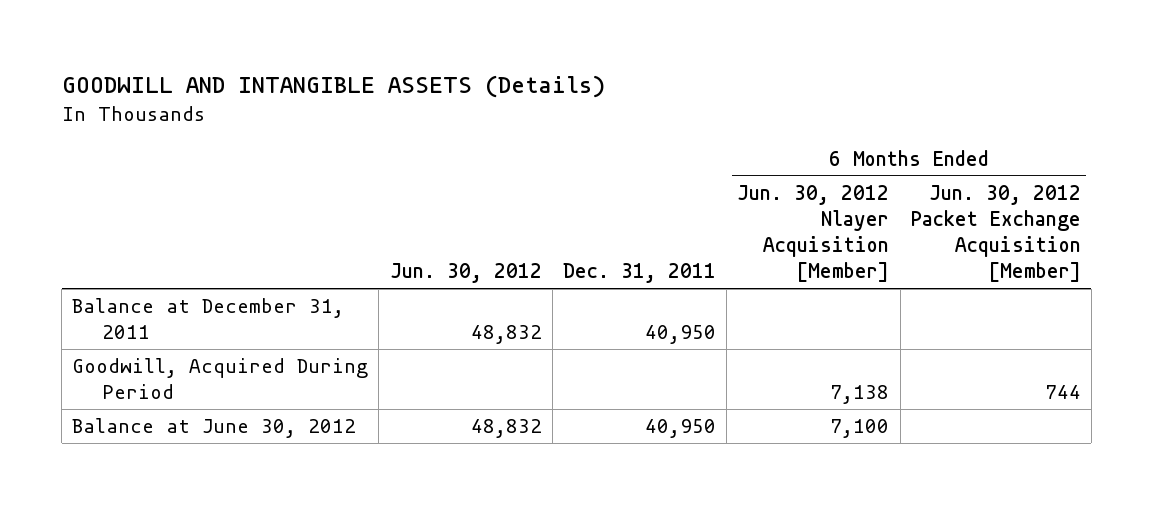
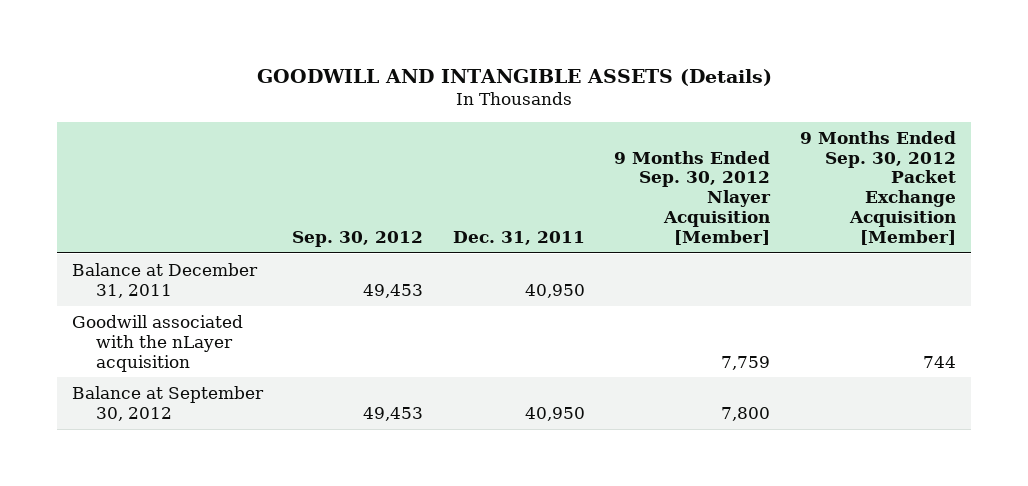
- | Jun. 30, 2012 | Dec. 31, 2011 | 6 Months Ended Jun. 30, 2012 Nlayer Acquisition [Member] | 6 Months Ended Jun. 30, 2012 Packet Exchange Acquisition [Member]
+ | Sep. 30, 2012 | Dec. 31, 2011 | 9 Months Ended Sep. 30, 2012 Nlayer Acquisition [Member] | 9 Months Ended Sep. 30, 2012 Packet Exchange Acquisition [Member]
- Goodwill, Acquired During Period | | | 7,138 | 744
- Balance at June 30, 2012 | 48,832 | 40,950 | 7,100 |
+ Goodwill associated with the nLayer acquisition | | | 7,759 | 744
+ Balance at September 30, 2012 | 49,453 | 40,950 | 7,800 |

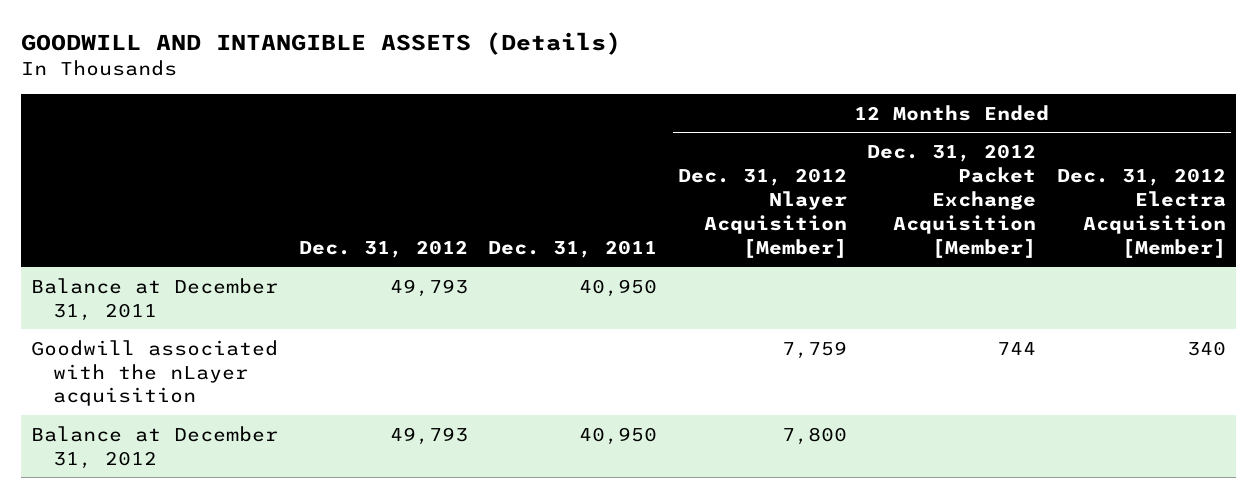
- | Sep. 30, 2012 | Dec. 31, 2011 | 9 Months Ended Sep. 30, 2012 Nlayer Acquisition [Member] | 9 Months Ended Sep. 30, 2012 Packet Exchange Acquisition [Member]
+ | Dec. 31, 2012 | Dec. 31, 2011 | 12 Months Ended Dec. 31, 2012 Nlayer Acquisition [Member] | 12 Months Ended Dec. 31, 2012 Packet Exchange Acquisition [Member] | 12 Months Ended Dec. 31, 2012 Electra Acquisition [Member]
- Balance at September 30, 2012 | 49,453 | 40,950 | 7,800 |
+ Balance at December 31, 2012 | 49,793 | 40,950 | 7,800 | |

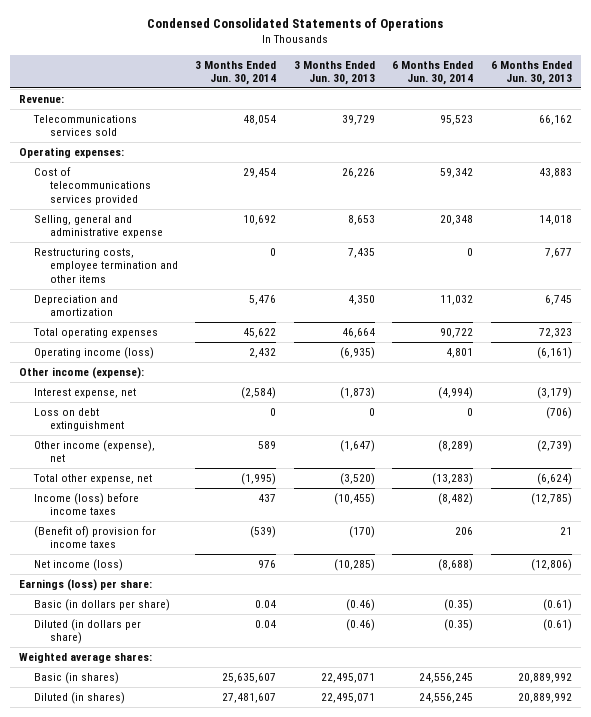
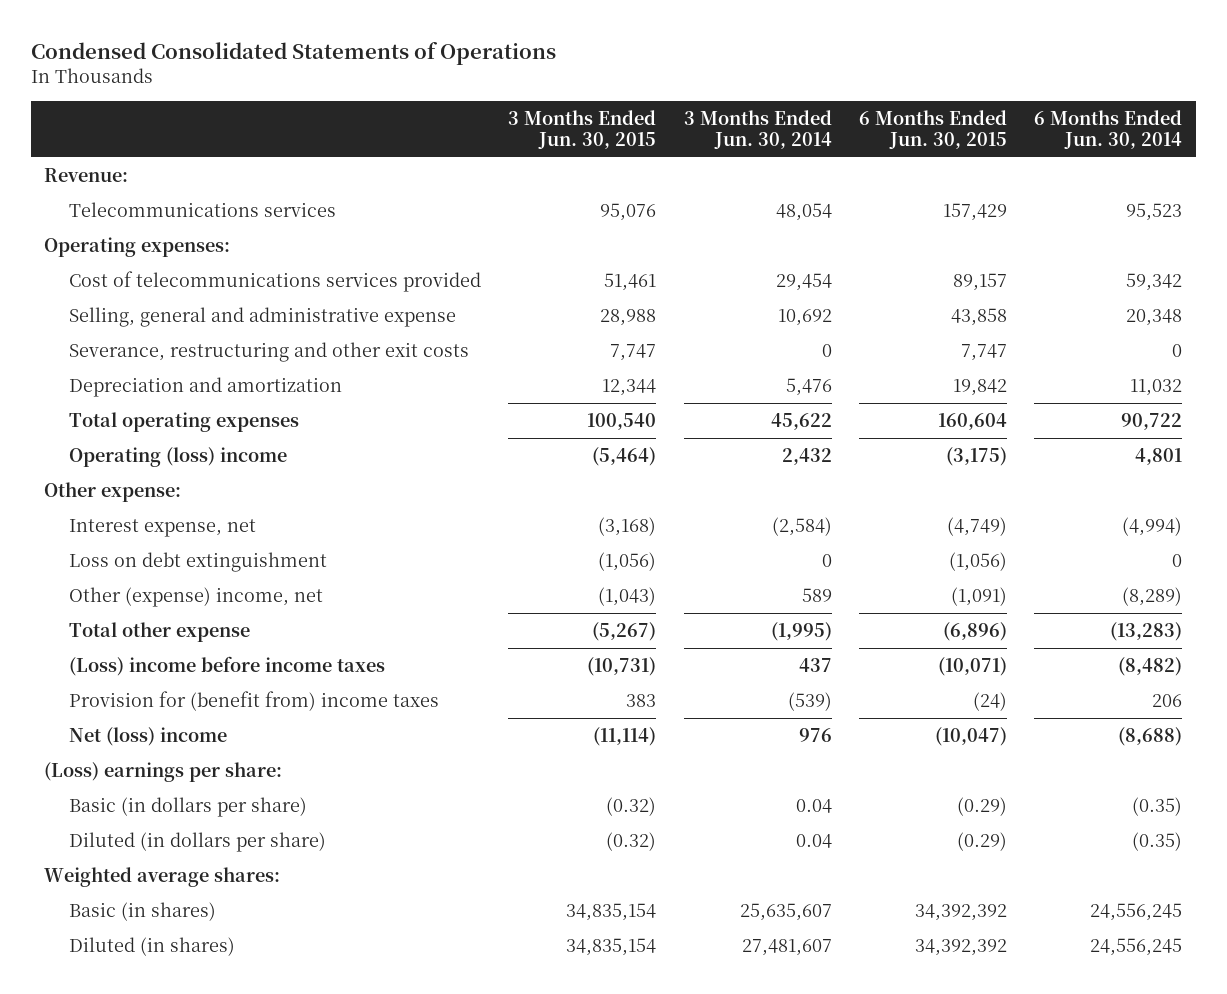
- | 3 Months Ended Jun. 30, 2014 | 3 Months Ended Jun. 30, 2013 | 6 Months Ended Jun. 30, 2014 | 6 Months Ended Jun. 30, 2013
+ | 3 Months Ended Jun. 30, 2015 | 3 Months Ended Jun. 30, 2014 | 6 Months Ended Jun. 30, 2015 | 6 Months Ended Jun. 30, 2014
- Telecommunications services sold | 48,054 | 39,729 | 95,523 | 66,162
+ Telecommunications services | 95,076 | 48,054 | 157,429 | 95,523
- Restructuring costs, employee termination and other items | 0 | 7,435 | 0 | 7,677
+ Severance, restructuring and other exit costs | 7,747 | 0 | 7,747 | 0
- Operating income (loss) | 2,432 | (6,935) | 4,801 | (6,161)
- Other income (expense):
+ Operating (loss) income | (5,464) | 2,432 | (3,175) | 4,801
+ Other expense:
- Other income (expense), net | 589 | (1,647) | (8,289) | (2,739)
- Total other expense, net | (1,995) | (3,520) | (13,283) | (6,624)
- Income (loss) before income taxes | 437 | (10,455) | (8,482) | (12,785)
- (Benefit of) provision for income taxes | (539) | (170) | 206 | 21
- Net income (loss) | 976 | (10,285) | (8,688) | (12,806)
- Earnings (loss) per share:
+ Other (expense) income, net | (1,043) | 589 | (1,091) | (8,289)
+ Total other expense | (5,267) | (1,995) | (6,896) | (13,283)
+ (Loss) income before income taxes | (10,731) | 437 | (10,071) | (8,482)
+ Provision for (benefit from) income taxes | 383 | (539) | (24) | 206
+ Net (loss) income | (11,114) | 976 | (10,047) | (8,688)
+ (Loss) earnings per share:

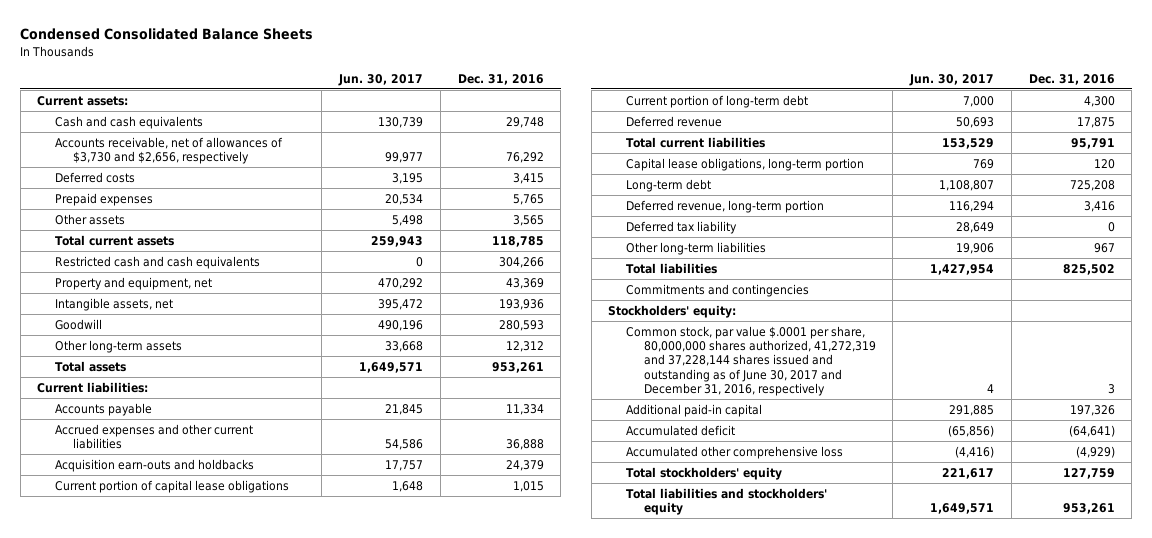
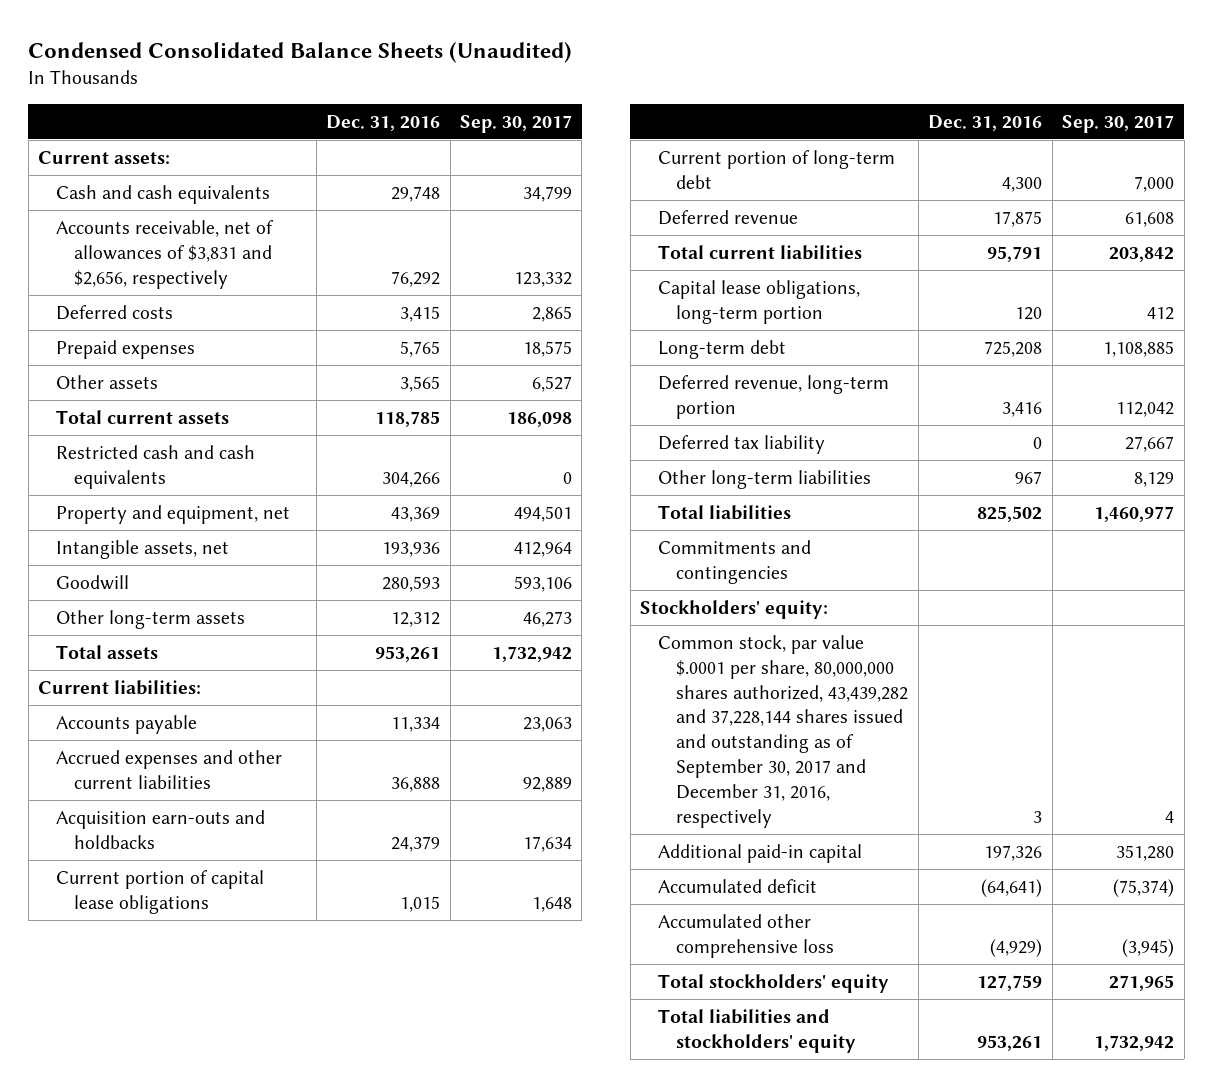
- Condensed Consolidated Balance Sheets
+ Condensed Consolidated Balance Sheets (Unaudited)
- | Jun. 30, 2017 | Dec. 31, 2016
+ | Dec. 31, 2016 | Sep. 30, 2017
- Accounts receivable, net of allowances of $3,730 and $2,656, respectively | 99,977 | 76,292
+ Accounts receivable, net of allowances of $3,831 and $2,656, respectively | 76,292 | 123,332
- Common stock, par value $.0001 per share, 80,000,000 shares authorized, 41,272,319 and 37,228,144 shares issued and outstanding as of June 30, 2017 and December 31, 2016, respectively | 4 | 3
+ Common stock, par value $.0001 per share, 80,000,000 shares authorized, 43,439,282 and 37,228,144 shares issued and outstanding as of September 30, 2017 and December 31, 2016, respectively | 3 | 4

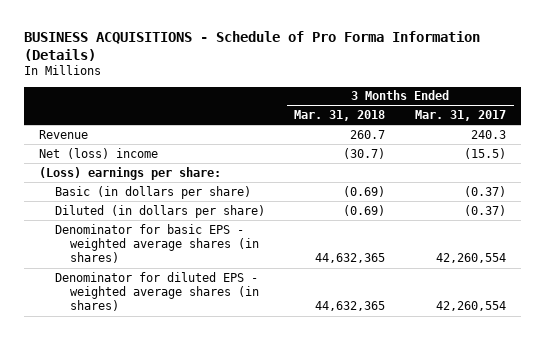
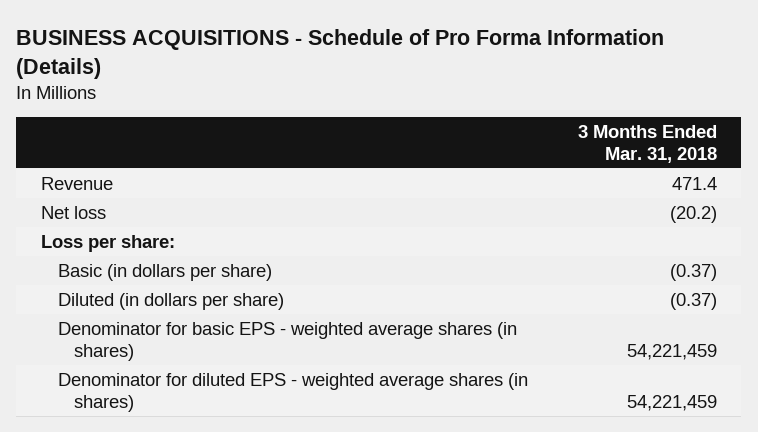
- | 3 Months Ended Mar. 31, 2018 | 3 Months Ended Mar. 31, 2017
+ | 3 Months Ended Mar. 31, 2018
- Revenue | 260.7 | 240.3
- Net (loss) income | (30.7) | (15.5)
- (Loss) earnings per share:
- Basic (in dollars per share) | (0.69) | (0.37)
- Diluted (in dollars per share) | (0.69) | (0.37)
- Denominator for basic EPS - weighted average shares (in shares) | 44,632,365 | 42,260,554
- Denominator for diluted EPS - weighted average shares (in shares) | 44,632,365 | 42,260,554
+ Revenue | 471.4
+ Net loss | (20.2)
+ Loss per share:
+ Basic (in dollars per share) | (0.37)
+ Diluted (in dollars per share) | (0.37)
+ Denominator for basic EPS - weighted average shares (in shares) | 54,221,459
+ Denominator for diluted EPS - weighted average shares (in shares) | 54,221,459

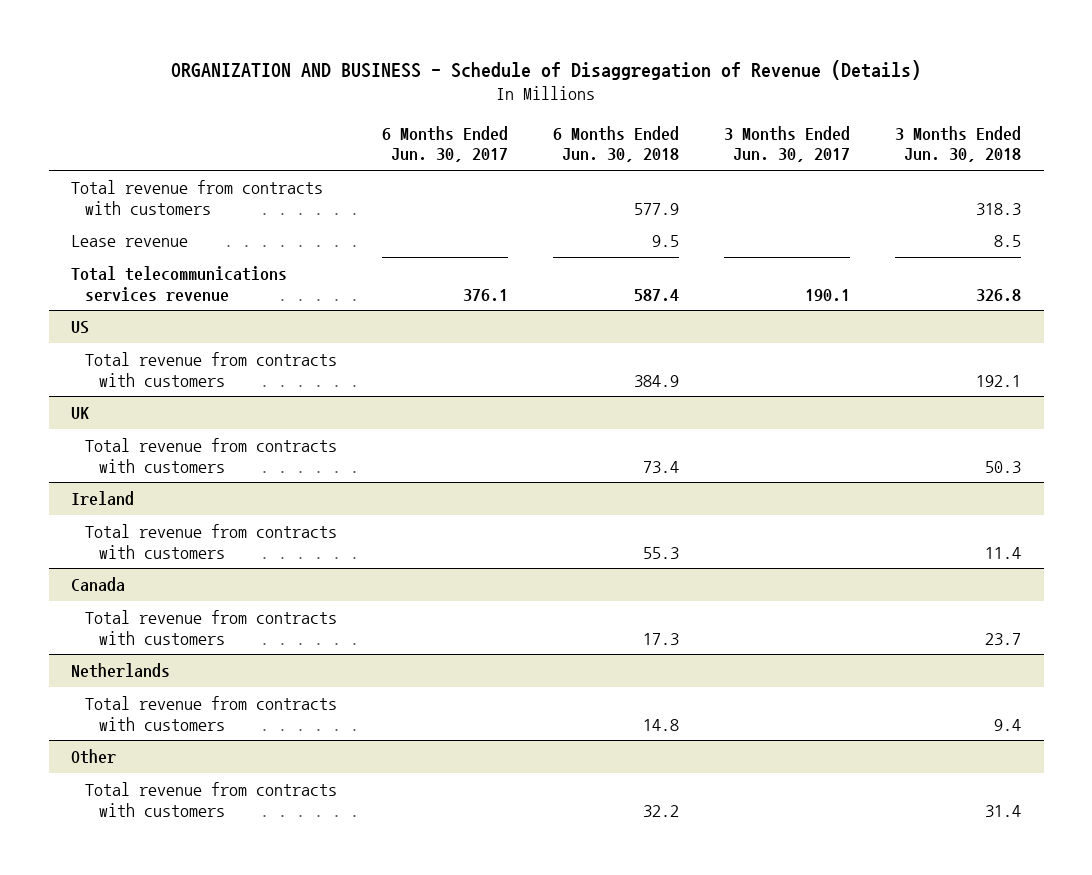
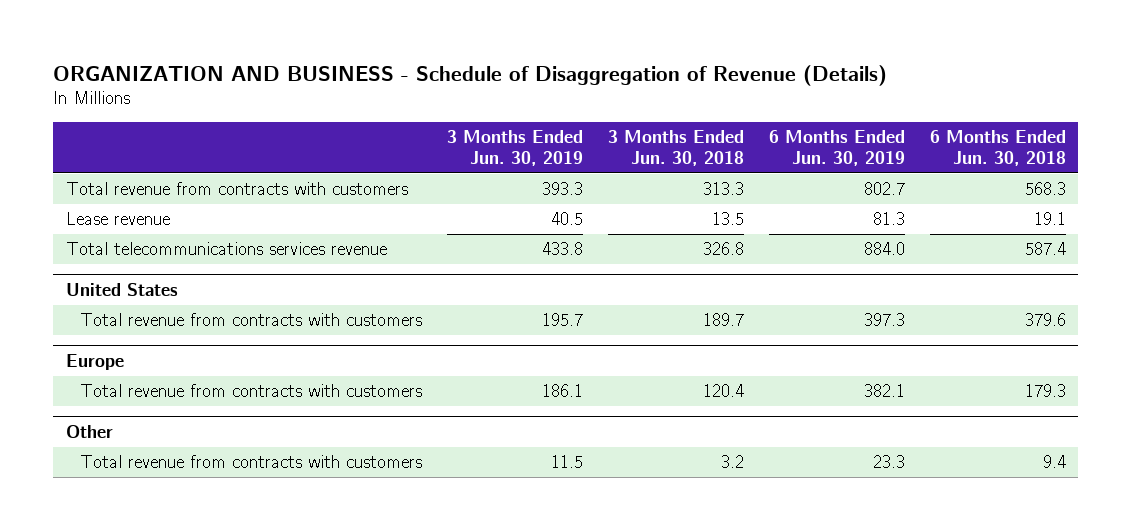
- | 6 Months Ended Jun. 30, 2017 | 6 Months Ended Jun. 30, 2018 | 3 Months Ended Jun. 30, 2017 | 3 Months Ended Jun. 30, 2018
+ | 3 Months Ended Jun. 30, 2019 | 3 Months Ended Jun. 30, 2018 | 6 Months Ended Jun. 30, 2019 | 6 Months Ended Jun. 30, 2018
- Total revenue from contracts with customers | | 577.9 | | 318.3
- Lease revenue | | 9.5 | | 8.5
+ Total revenue from contracts with customers | 393.3 | 313.3 | 802.7 | 568.3
+ Lease revenue | 40.5 | 13.5 | 81.3 | 19.1
- US
- Total revenue from contracts with customers | | 384.9 | | 192.1
- UK
- Total revenue from contracts with customers | | 73.4 | | 50.3
- Ireland
- Total revenue from contracts with customers | | 55.3 | | 11.4
- Canada
- Total revenue from contracts with customers | | 17.3 | | 23.7
- Netherlands
- Total revenue from contracts with customers | | 14.8 | | 9.4
+ United States
+ Total revenue from contracts with customers | 195.7 | 189.7 | 397.3 | 379.6
+ Europe
+ Total revenue from contracts with customers | 186.1 | 120.4 | 382.1 | 179.3
@ Other
- Total revenue from contracts with customers | | 32.2 | | 31.4
+ Total revenue from contracts with customers | 11.5 | 3.2 | 23.3 | 9.4

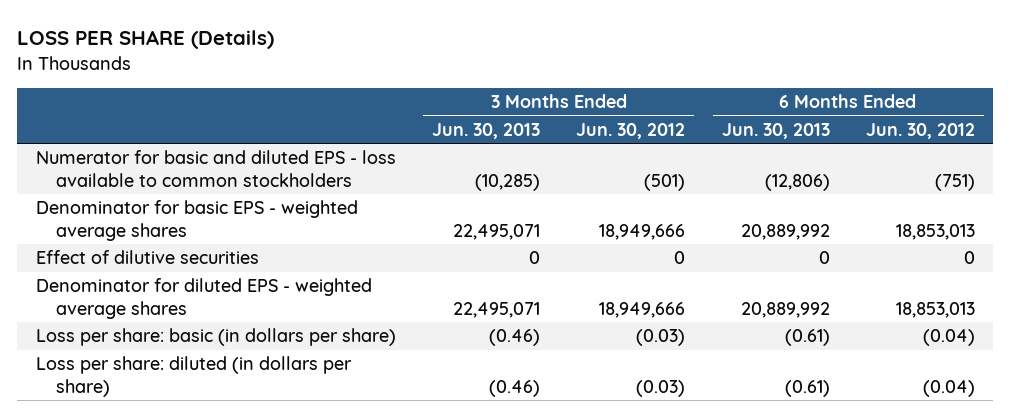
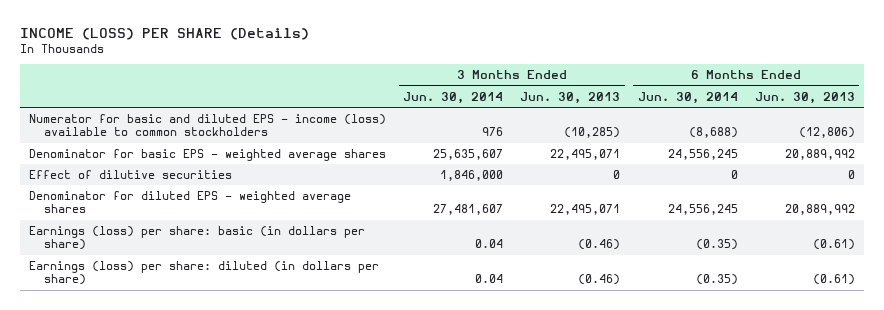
- LOSS PER SHARE (Details)
+ INCOME (LOSS) PER SHARE (Details)
- | 3 Months Ended Jun. 30, 2013 | 3 Months Ended Jun. 30, 2012 | 6 Months Ended Jun. 30, 2013 | 6 Months Ended Jun. 30, 2012
+ | 3 Months Ended Jun. 30, 2014 | 3 Months Ended Jun. 30, 2013 | 6 Months Ended Jun. 30, 2014 | 6 Months Ended Jun. 30, 2013
- Numerator for basic and diluted EPS - loss available to common stockholders | (10,285) | (501) | (12,806) | (751)
+ Numerator for basic and diluted EPS - income (loss) available to common stockholders | 976 | (10,285) | (8,688) | (12,806)
- Loss per share: basic (in dollars per share) | (0.46) | (0.03) | (0.61) | (0.04)
- Loss per share: diluted (in dollars per share) | (0.46) | (0.03) | (0.61) | (0.04)
+ Earnings (loss) per share: basic (in dollars per share) | 0.04 | (0.46) | (0.35) | (0.61)
+ Earnings (loss) per share: diluted (in dollars per share) | 0.04 | (0.46) | (0.35) | (0.61)

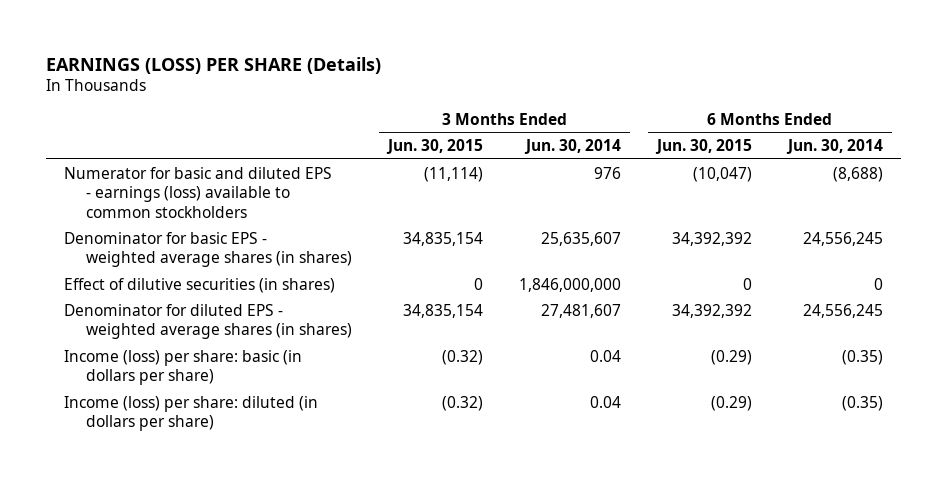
- INCOME (LOSS) PER SHARE (Details)
+ EARNINGS (LOSS) PER SHARE (Details)
- | 3 Months Ended Jun. 30, 2014 | 3 Months Ended Jun. 30, 2013 | 6 Months Ended Jun. 30, 2014 | 6 Months Ended Jun. 30, 2013
+ | 3 Months Ended Jun. 30, 2015 | 3 Months Ended Jun. 30, 2014 | 6 Months Ended Jun. 30, 2015 | 6 Months Ended Jun. 30, 2014
- Numerator for basic and diluted EPS - income (loss) available to common stockholders | 976 | (10,285) | (8,688) | (12,806)
- Denominator for basic EPS - weighted average shares | 25,635,607 | 22,495,071 | 24,556,245 | 20,889,992
- Effect of dilutive securities | 1,846,000 | 0 | 0 | 0
- Denominator for diluted EPS - weighted average shares | 27,481,607 | 22,495,071 | 24,556,245 | 20,889,992
- Earnings (loss) per share: basic (in dollars per share) | 0.04 | (0.46) | (0.35) | (0.61)
- Earnings (loss) per share: diluted (in dollars per share) | 0.04 | (0.46) | (0.35) | (0.61)
+ Numerator for basic and diluted EPS - earnings (loss) available to common stockholders | (11,114) | 976 | (10,047) | (8,688)
+ Denominator for basic EPS - weighted average shares (in shares) | 34,835,154 | 25,635,607 | 34,392,392 | 24,556,245
+ Effect of dilutive securities (in shares) | 0 | 1,846,000,000 | 0 | 0
+ Denominator for diluted EPS - weighted average shares (in shares) | 34,835,154 | 27,481,607 | 34,392,392 | 24,556,245
+ Income (loss) per share: basic (in dollars per share) | (0.32) | 0.04 | (0.29) | (0.35)
+ Income (loss) per share: diluted (in dollars per share) | (0.32) | 0.04 | (0.29) | (0.35)

